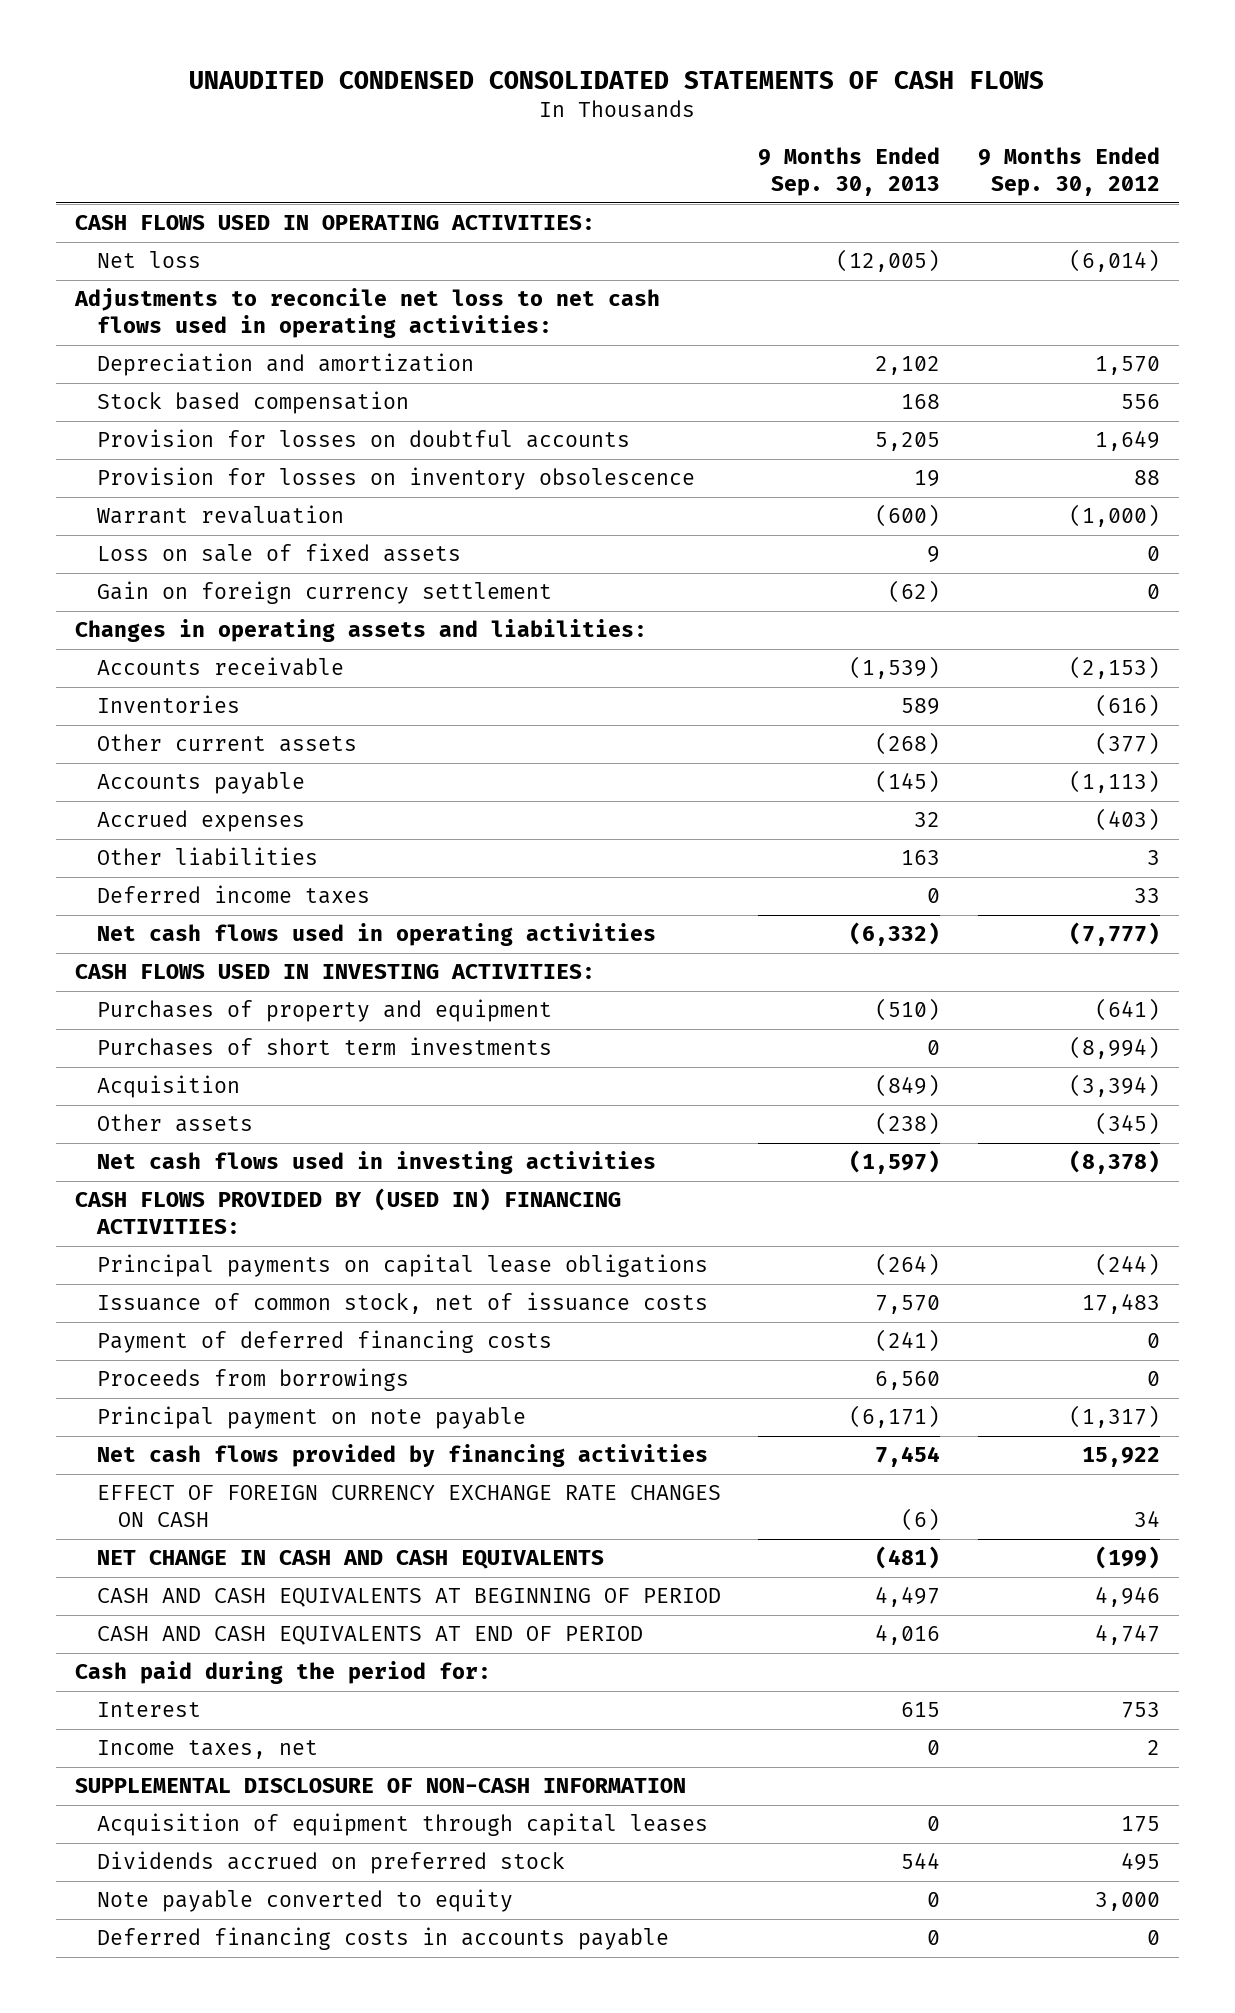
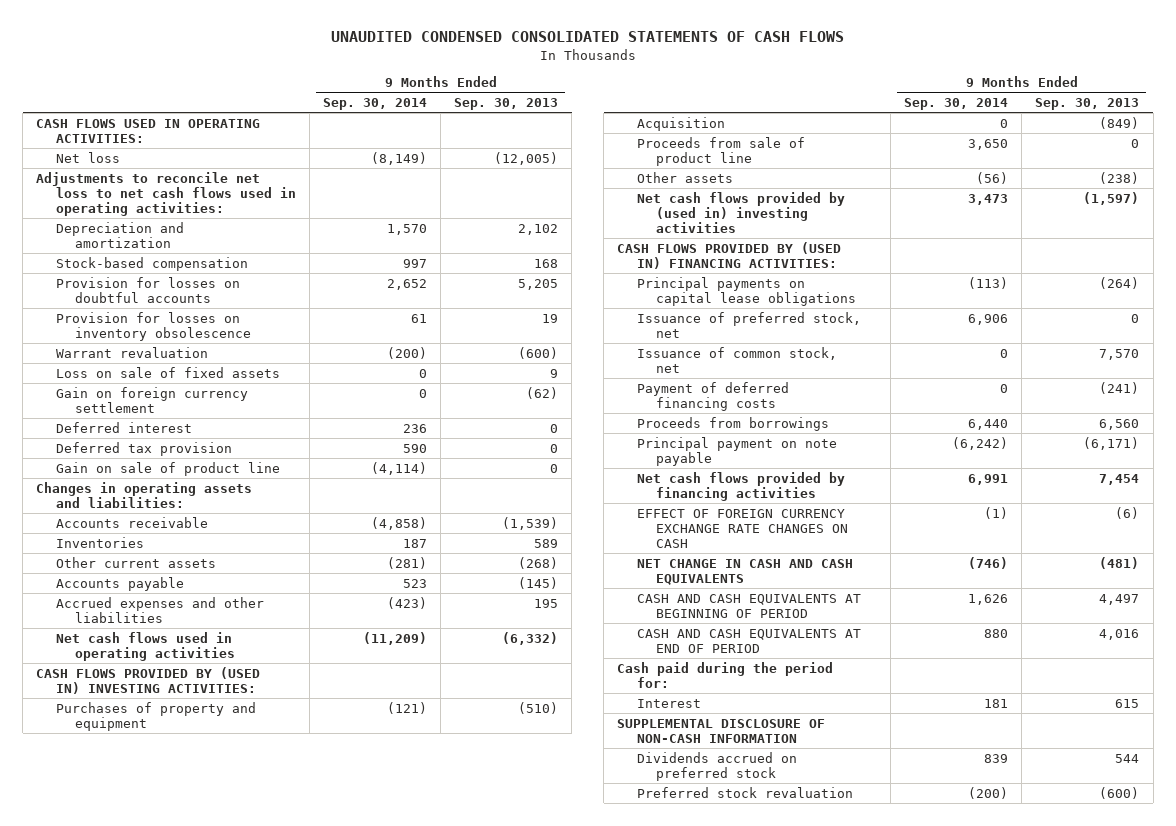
- | 9 Months Ended Sep. 30, 2013 | 9 Months Ended Sep. 30, 2012
+ | 9 Months Ended Sep. 30, 2014 | 9 Months Ended Sep. 30, 2013
- Stock based compensation | 168 | 556
+ Stock-based compensation | 997 | 168
+ Deferred interest | 236 | 0
+ Deferred tax provision | 590 | 0
+ Gain on sale of product line | (4,114) | 0
- Accrued expenses | 32 | (403)
- Other liabilities | 163 | 3
- Deferred income taxes | 0 | 33
+ Accrued expenses and other liabilities | (423) | 195
- CASH FLOWS USED IN INVESTING ACTIVITIES:
+ CASH FLOWS PROVIDED BY (USED IN) INVESTING ACTIVITIES:
- Purchases of short term investments | 0 | (8,994)
+ Proceeds from sale of product line | 3,650 | 0
- Net cash flows used in investing activities | (1,597) | (8,378)
+ Net cash flows provided by (used in) investing activities | 3,473 | (1,597)
- Issuance of common stock, net of issuance costs | 7,570 | 17,483
+ Issuance of preferred stock, net | 6,906 | 0
+ Issuance of common stock, net | 0 | 7,570
- Income taxes, net | 0 | 2
- Acquisition of equipment through capital leases | 0 | 175
- Note payable converted to equity | 0 | 3,000
- Deferred financing costs in accounts payable | 0 | 0
+ Preferred stock revaluation | (200) | (600)

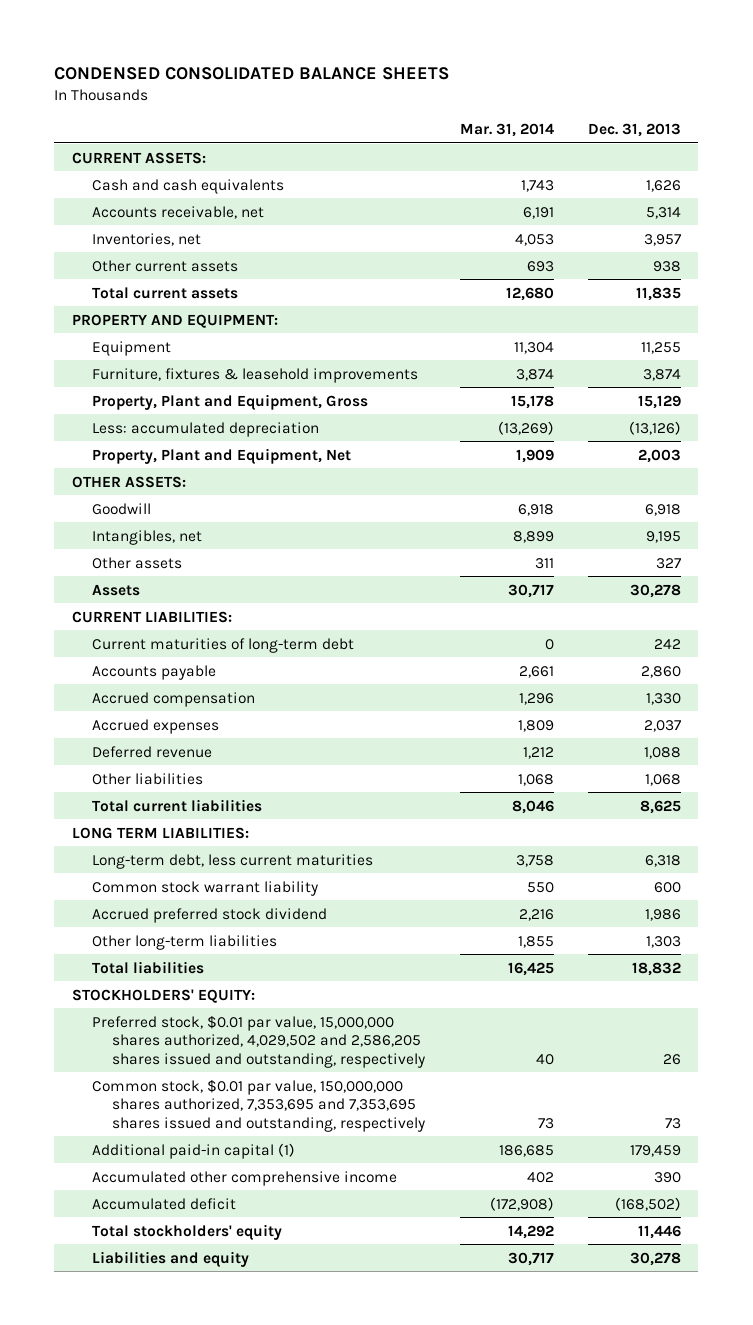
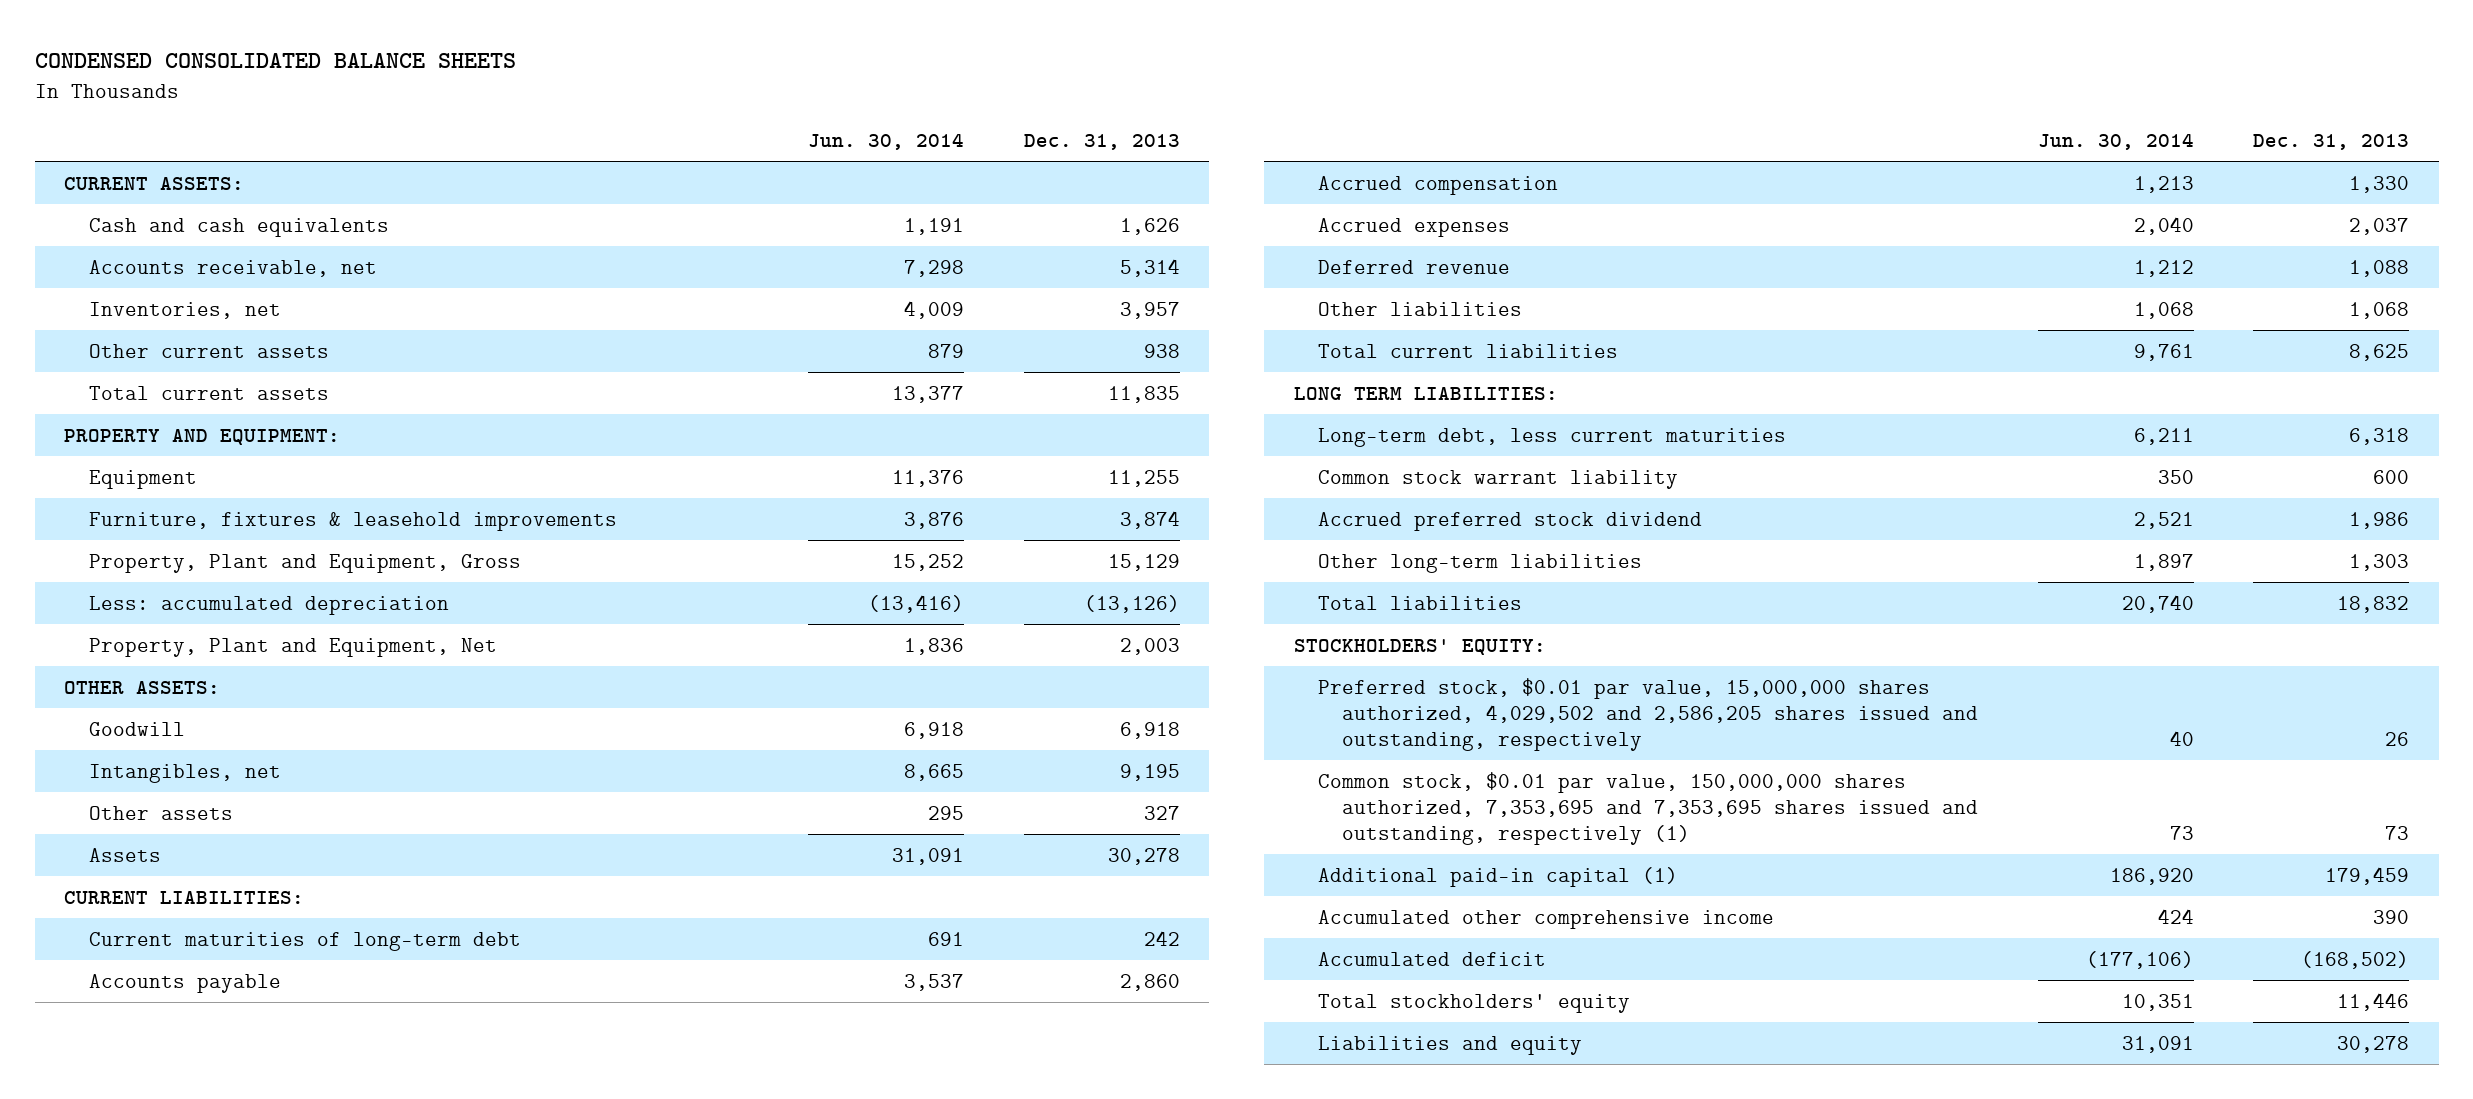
- | Mar. 31, 2014 | Dec. 31, 2013
+ | Jun. 30, 2014 | Dec. 31, 2013
- Common stock, $0.01 par value, 150,000,000 shares authorized, 7,353,695 and 7,353,695 shares issued and outstanding, respectively | 73 | 73
+ Common stock, $0.01 par value, 150,000,000 shares authorized, 7,353,695 and 7,353,695 shares issued and outstanding, respectively (1) | 73 | 73

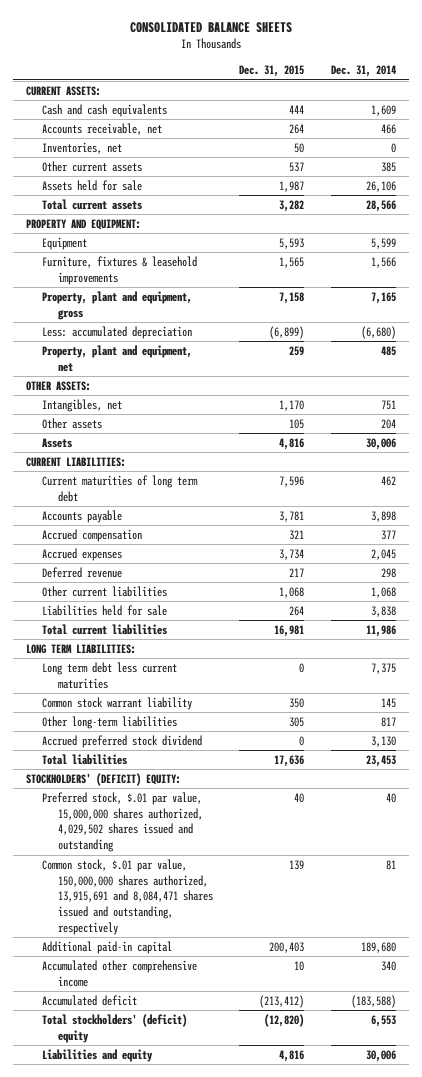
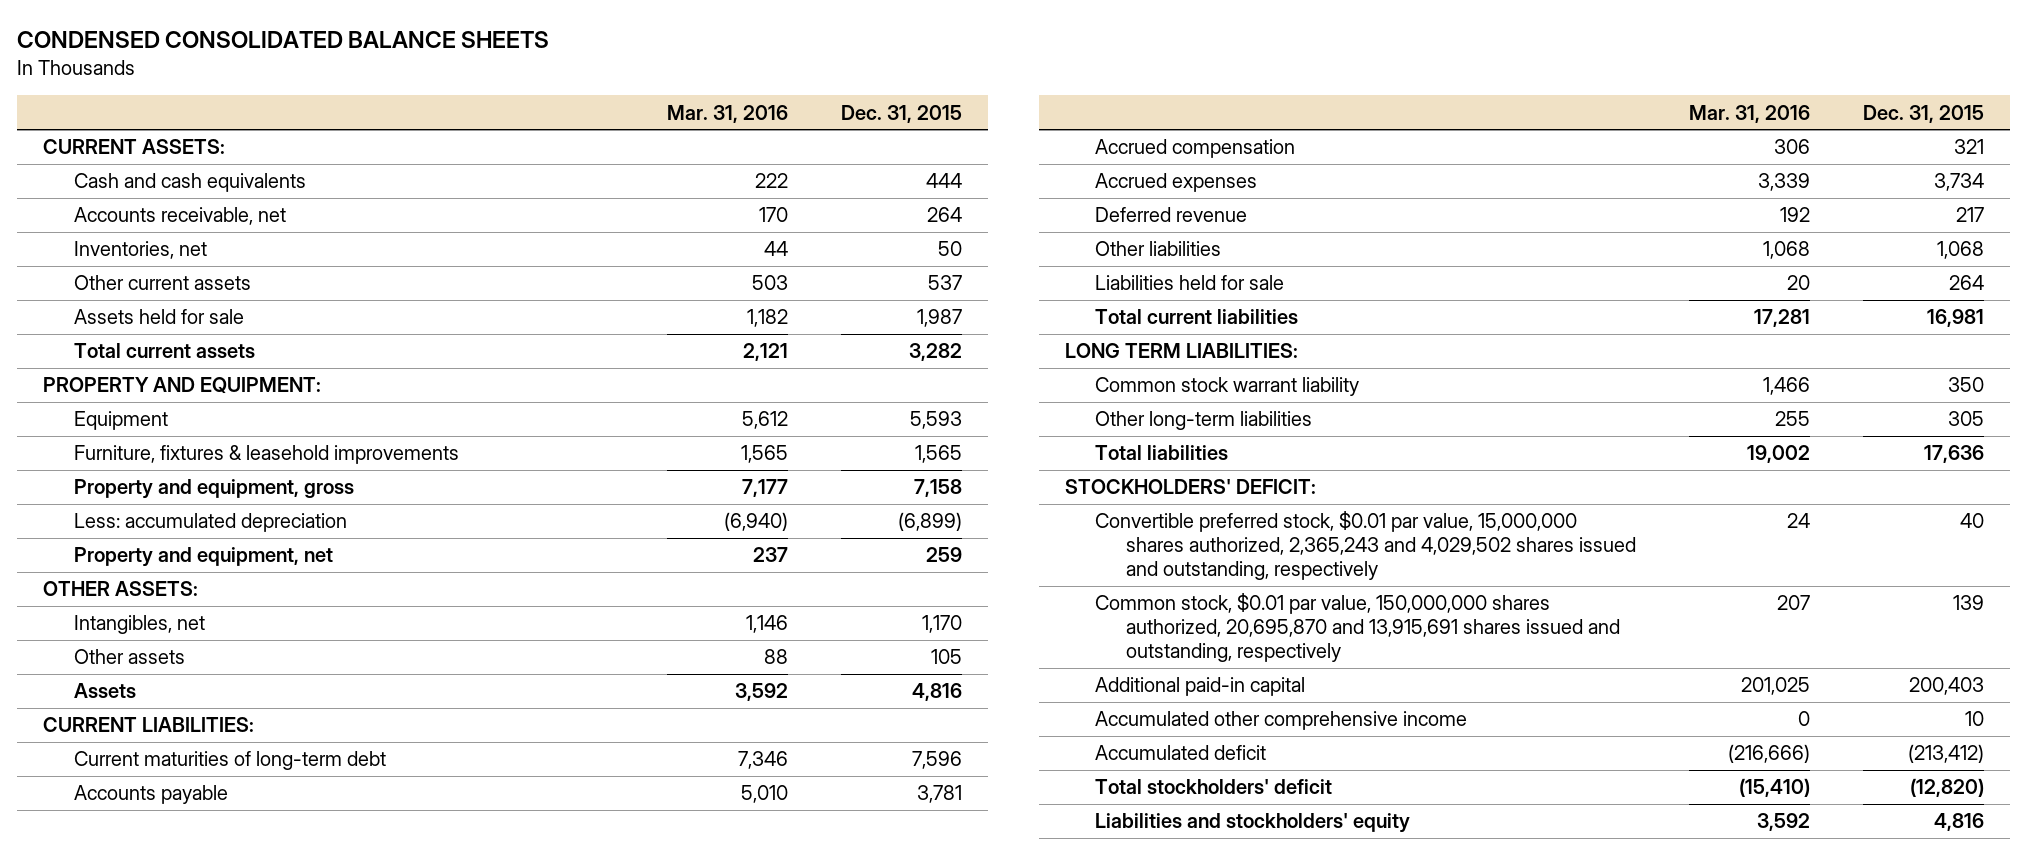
- CONSOLIDATED BALANCE SHEETS
+ CONDENSED CONSOLIDATED BALANCE SHEETS
- | Dec. 31, 2015 | Dec. 31, 2014
+ | Mar. 31, 2016 | Dec. 31, 2015
- Property, plant and equipment, gross | 7,158 | 7,165
+ Property and equipment, gross | 7,177 | 7,158
- Property, plant and equipment, net | 259 | 485
+ Property and equipment, net | 237 | 259
- Current maturities of long term debt | 7,596 | 462
+ Current maturities of long-term debt | 7,346 | 7,596
- Other current liabilities | 1,068 | 1,068
+ Other liabilities | 1,068 | 1,068
- Long term debt less current maturities | 0 | 7,375
- Accrued preferred stock dividend | 0 | 3,130
- STOCKHOLDERS' (DEFICIT) EQUITY:
- Preferred stock, $.01 par value, 15,000,000 shares authorized, 4,029,502 shares issued and outstanding | 40 | 40
- Common stock, $.01 par value, 150,000,000 shares authorized, 13,915,691 and 8,084,471 shares issued and outstanding, respectively | 139 | 81
+ STOCKHOLDERS' DEFICIT:
+ Convertible preferred stock, $0.01 par value, 15,000,000 shares authorized, 2,365,243 and 4,029,502 shares issued and outstanding, respectively | 24 | 40
+ Common stock, $0.01 par value, 150,000,000 shares authorized, 20,695,870 and 13,915,691 shares issued and outstanding, respectively | 207 | 139
- Total stockholders' (deficit) equity | (12,820) | 6,553
- Liabilities and equity | 4,816 | 30,006
+ Total stockholders' deficit | (15,410) | (12,820)
+ Liabilities and stockholders' equity | 3,592 | 4,816

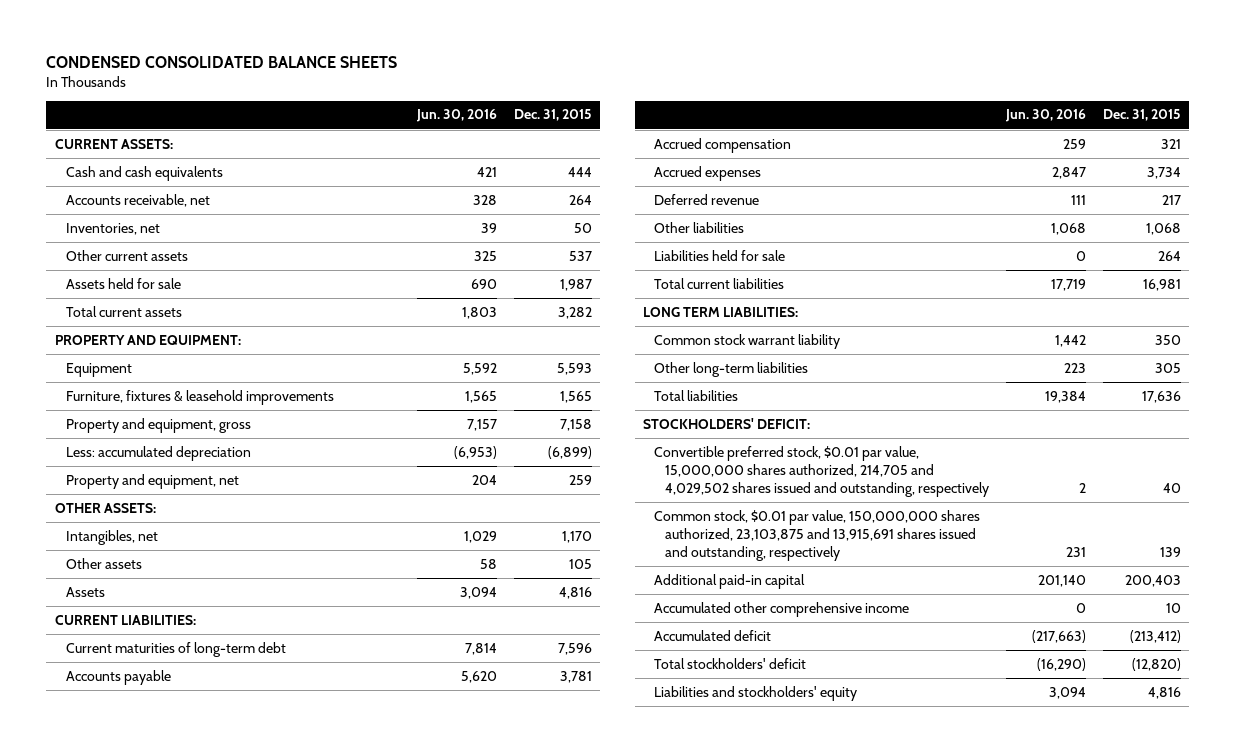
- | Mar. 31, 2016 | Dec. 31, 2015
+ | Jun. 30, 2016 | Dec. 31, 2015
- Convertible preferred stock, $0.01 par value, 15,000,000 shares authorized, 2,365,243 and 4,029,502 shares issued and outstanding, respectively | 24 | 40
- Common stock, $0.01 par value, 150,000,000 shares authorized, 20,695,870 and 13,915,691 shares issued and outstanding, respectively | 207 | 139
+ Convertible preferred stock, $0.01 par value, 15,000,000 shares authorized, 214,705 and 4,029,502 shares issued and outstanding, respectively | 2 | 40
+ Common stock, $0.01 par value, 150,000,000 shares authorized, 23,103,875 and 13,915,691 shares issued and outstanding, respectively | 231 | 139

